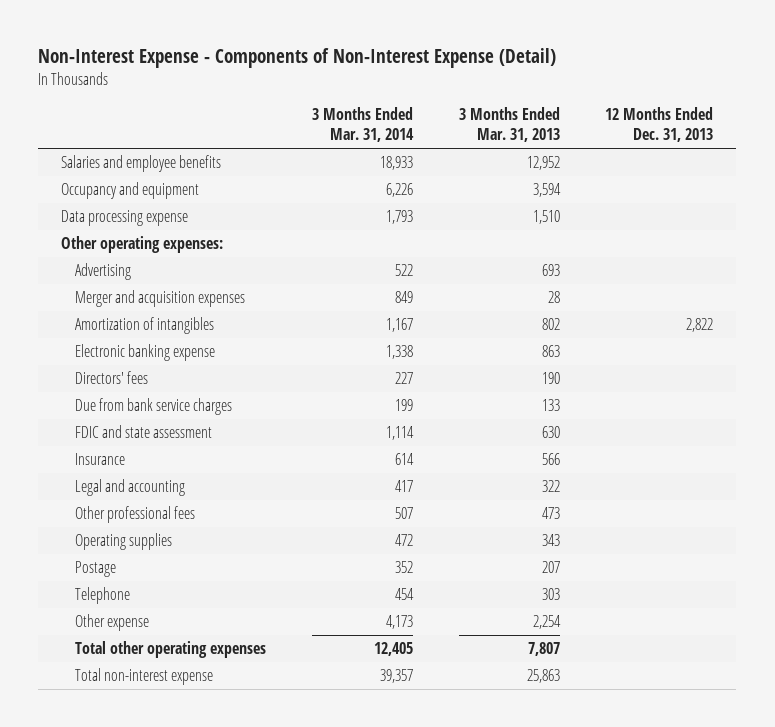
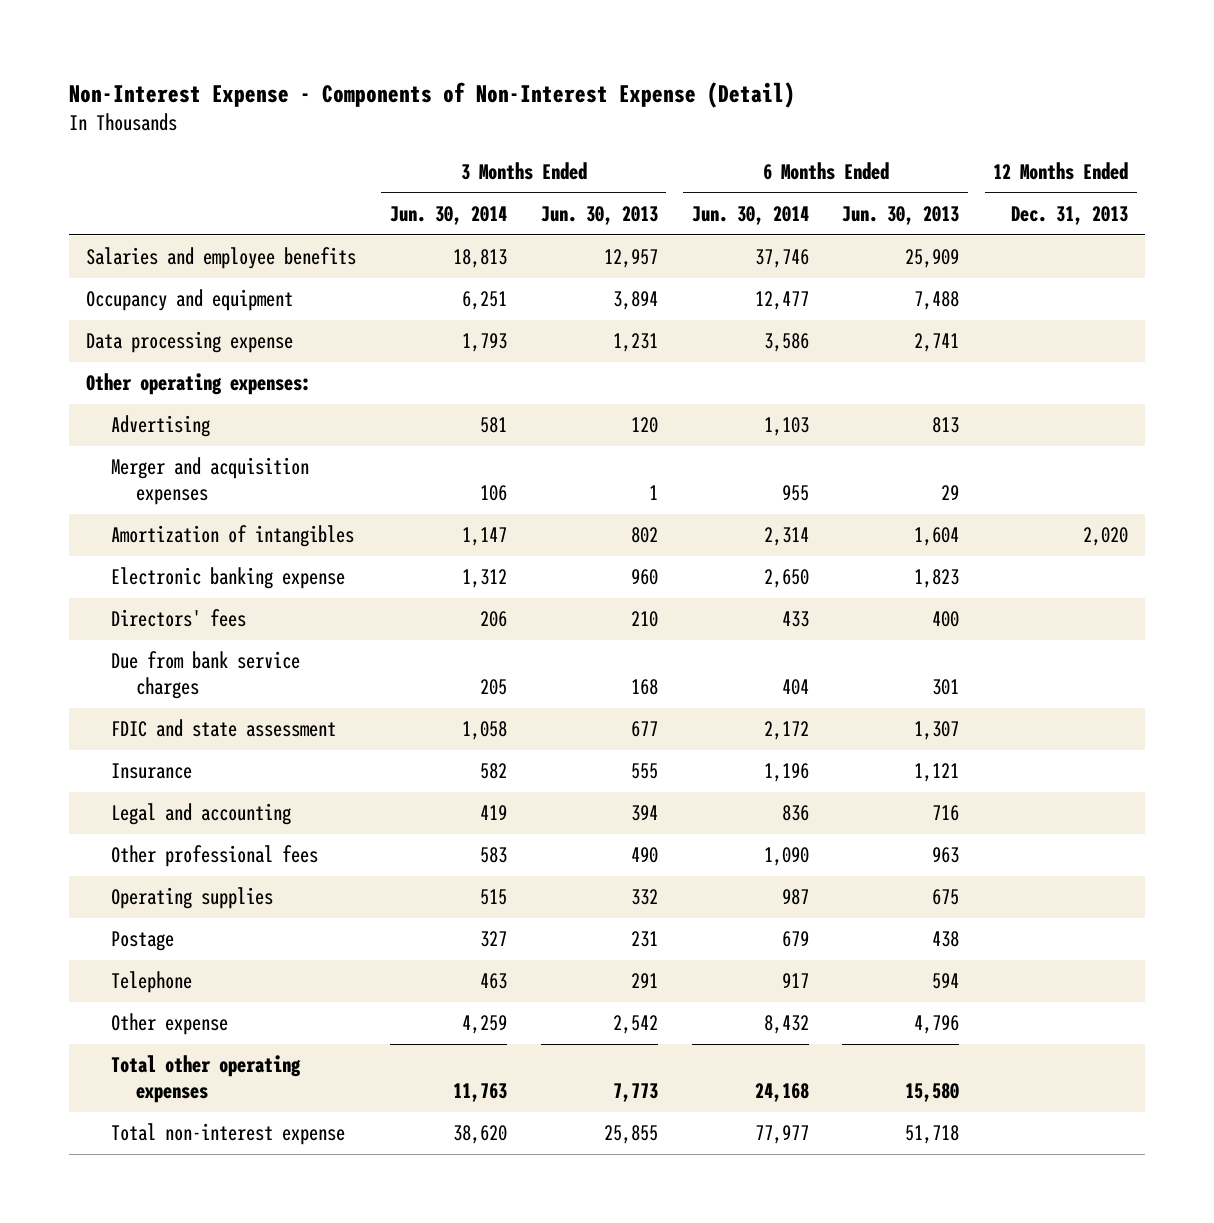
- | 3 Months Ended Mar. 31, 2014 | 3 Months Ended Mar. 31, 2013 | 12 Months Ended Dec. 31, 2013
+ | 3 Months Ended Jun. 30, 2014 | 3 Months Ended Jun. 30, 2013 | 6 Months Ended Jun. 30, 2014 | 6 Months Ended Jun. 30, 2013 | 12 Months Ended Dec. 31, 2013
- Amortization of intangibles | 1,167 | 802 | 2,822
+ Amortization of intangibles | 1,147 | 802 | 2,314 | 1,604 | 2,020

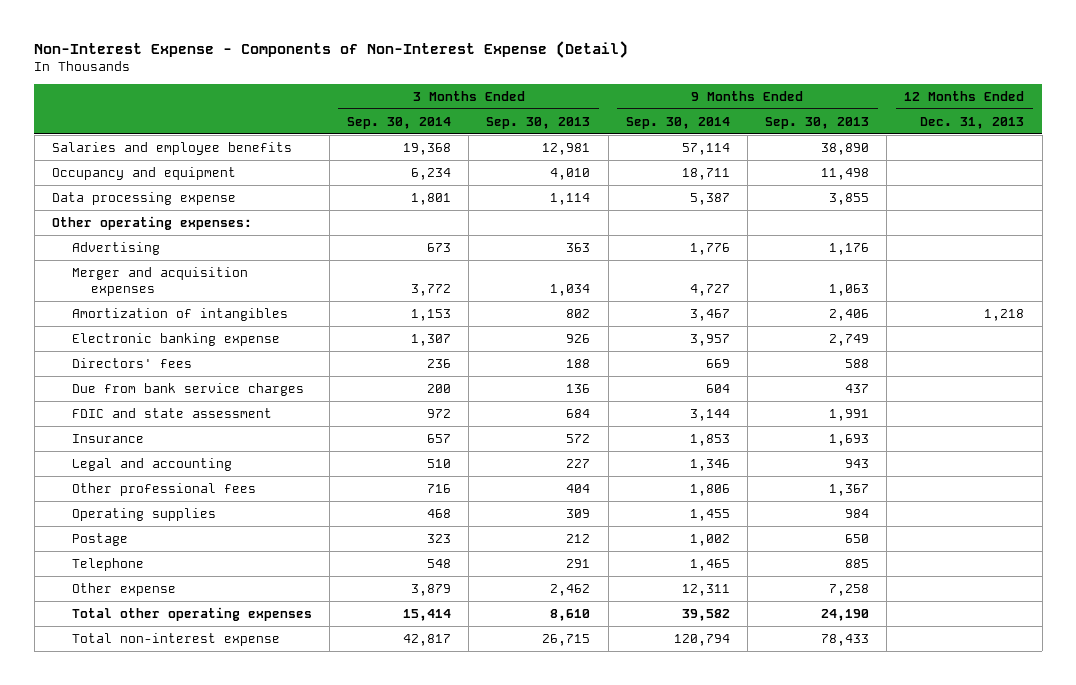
- | 3 Months Ended Jun. 30, 2014 | 3 Months Ended Jun. 30, 2013 | 6 Months Ended Jun. 30, 2014 | 6 Months Ended Jun. 30, 2013 | 12 Months Ended Dec. 31, 2013
+ | 3 Months Ended Sep. 30, 2014 | 3 Months Ended Sep. 30, 2013 | 9 Months Ended Sep. 30, 2014 | 9 Months Ended Sep. 30, 2013 | 12 Months Ended Dec. 31, 2013
- Amortization of intangibles | 1,147 | 802 | 2,314 | 1,604 | 2,020
+ Amortization of intangibles | 1,153 | 802 | 3,467 | 2,406 | 1,218

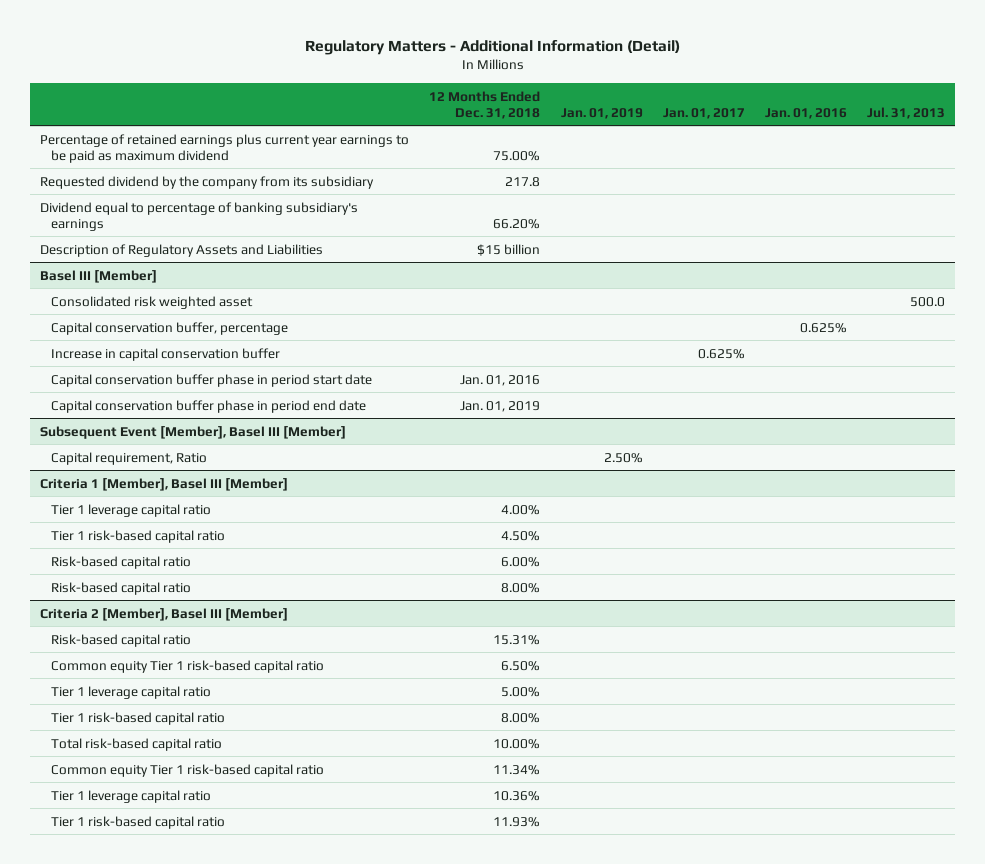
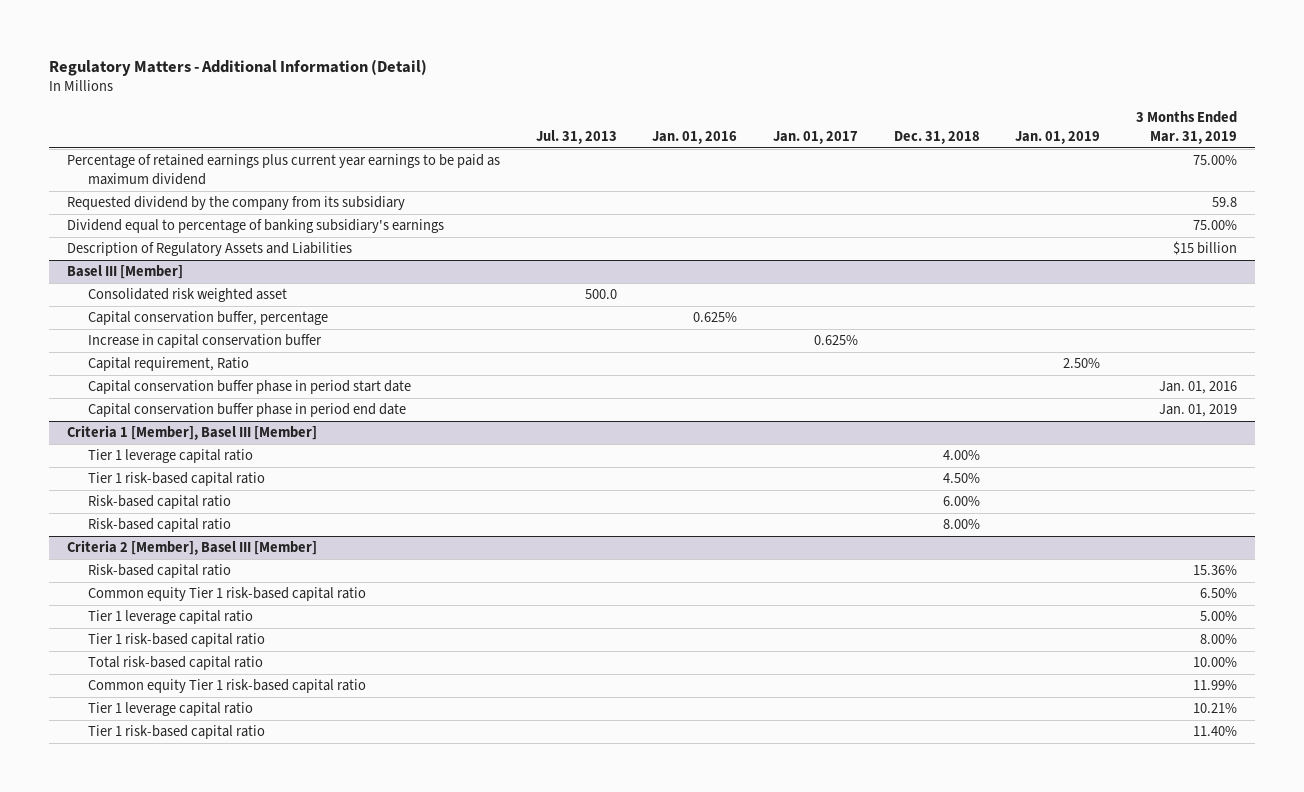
- | 12 Months Ended Dec. 31, 2018 | Jan. 01, 2019 | Jan. 01, 2017 | Jan. 01, 2016 | Jul. 31, 2013
+ | Jul. 31, 2013 | Jan. 01, 2016 | Jan. 01, 2017 | Dec. 31, 2018 | Jan. 01, 2019 | 3 Months Ended Mar. 31, 2019
@ Basel III [Member]
+ Capital requirement, Ratio | | | | | 2.50% |
- Subsequent Event [Member], Basel III [Member]
- Capital requirement, Ratio | | 2.50% | | |

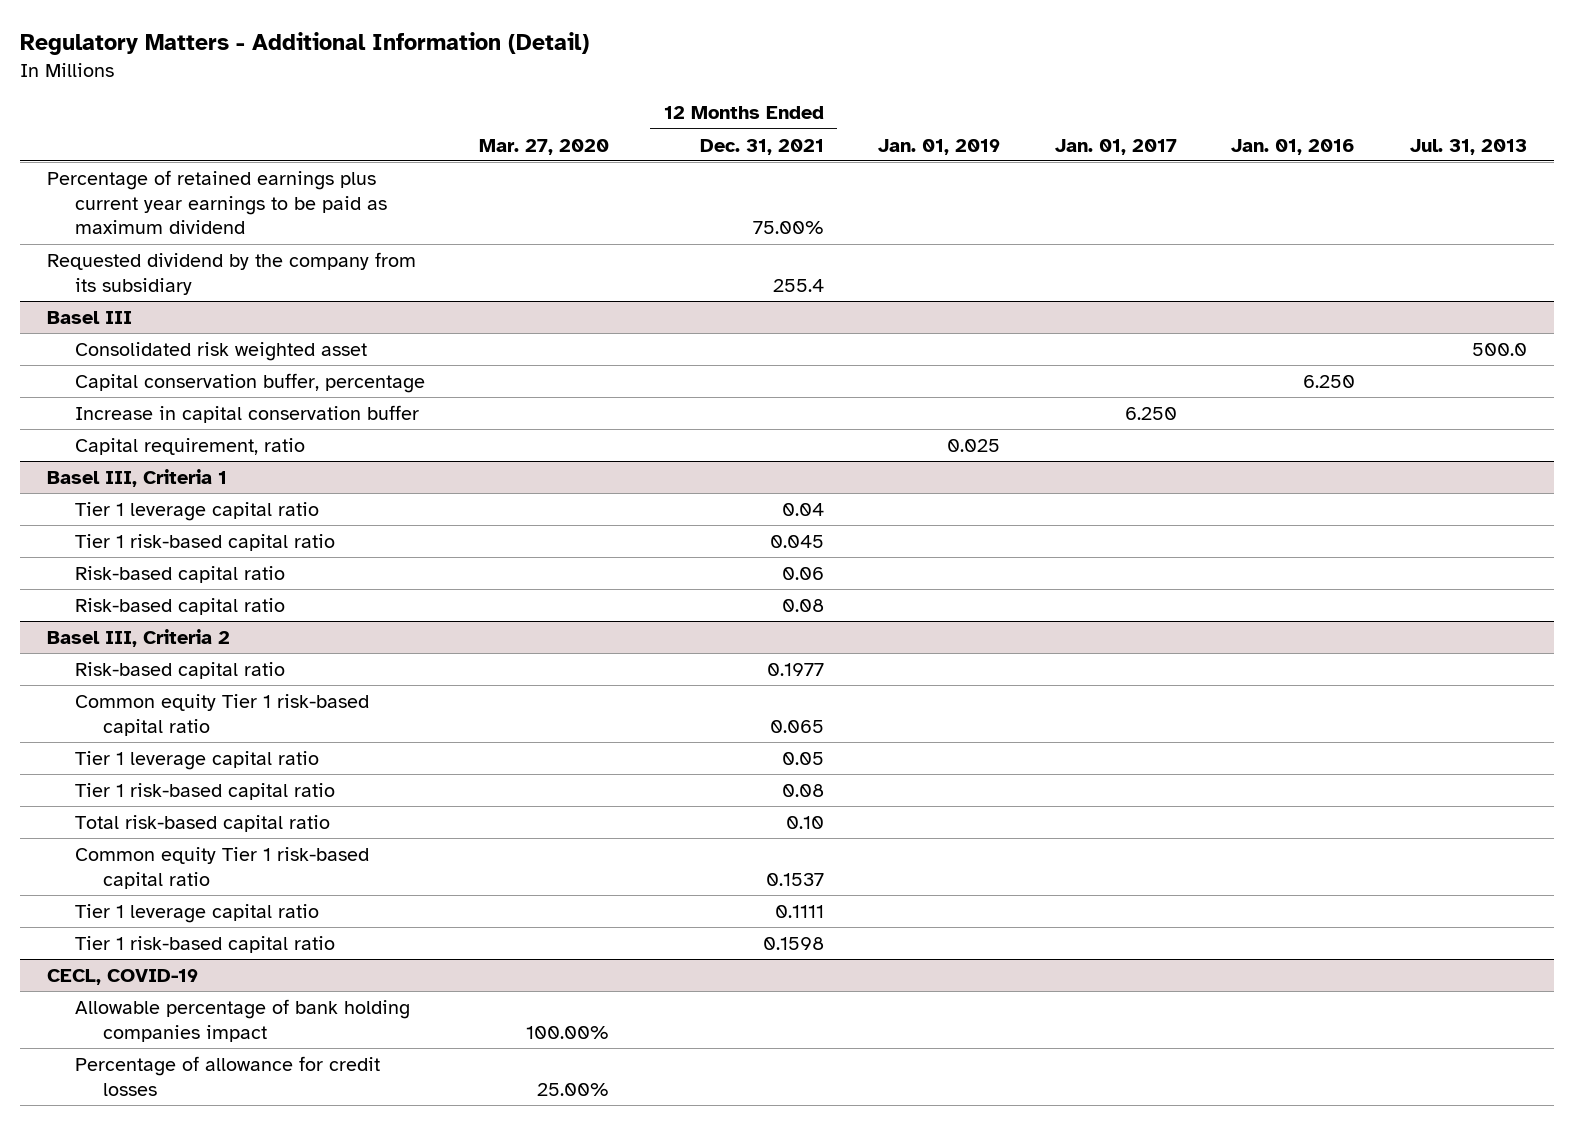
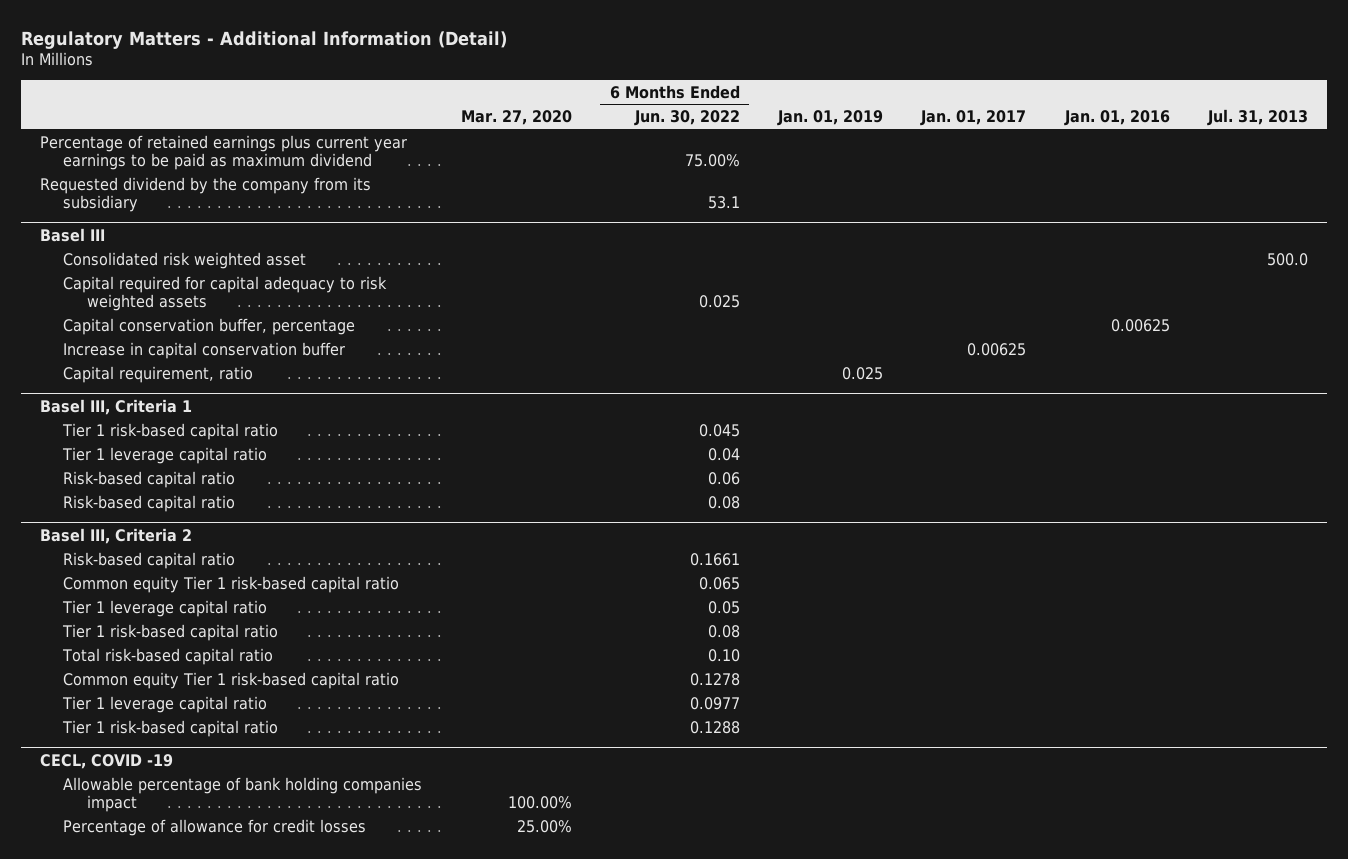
- | Mar. 27, 2020 | 12 Months Ended Dec. 31, 2021 | Jan. 01, 2019 | Jan. 01, 2017 | Jan. 01, 2016 | Jul. 31, 2013
+ | Mar. 27, 2020 | 6 Months Ended Jun. 30, 2022 | Jan. 01, 2019 | Jan. 01, 2017 | Jan. 01, 2016 | Jul. 31, 2013
@ Basel III
- Capital conservation buffer, percentage | | | | | 6.250 |
- Increase in capital conservation buffer | | | | 6.250 | |
+ Capital required for capital adequacy to risk weighted assets | | 0.025 | | | |
+ Capital conservation buffer, percentage | | | | | 0.00625 |
+ Increase in capital conservation buffer | | | | 0.00625 | |
@ Basel III, Criteria 1
moved down: Tier 1 leverage capital ratio | | 0.04 | | | |
- CECL, COVID-19
+ CECL, COVID -19

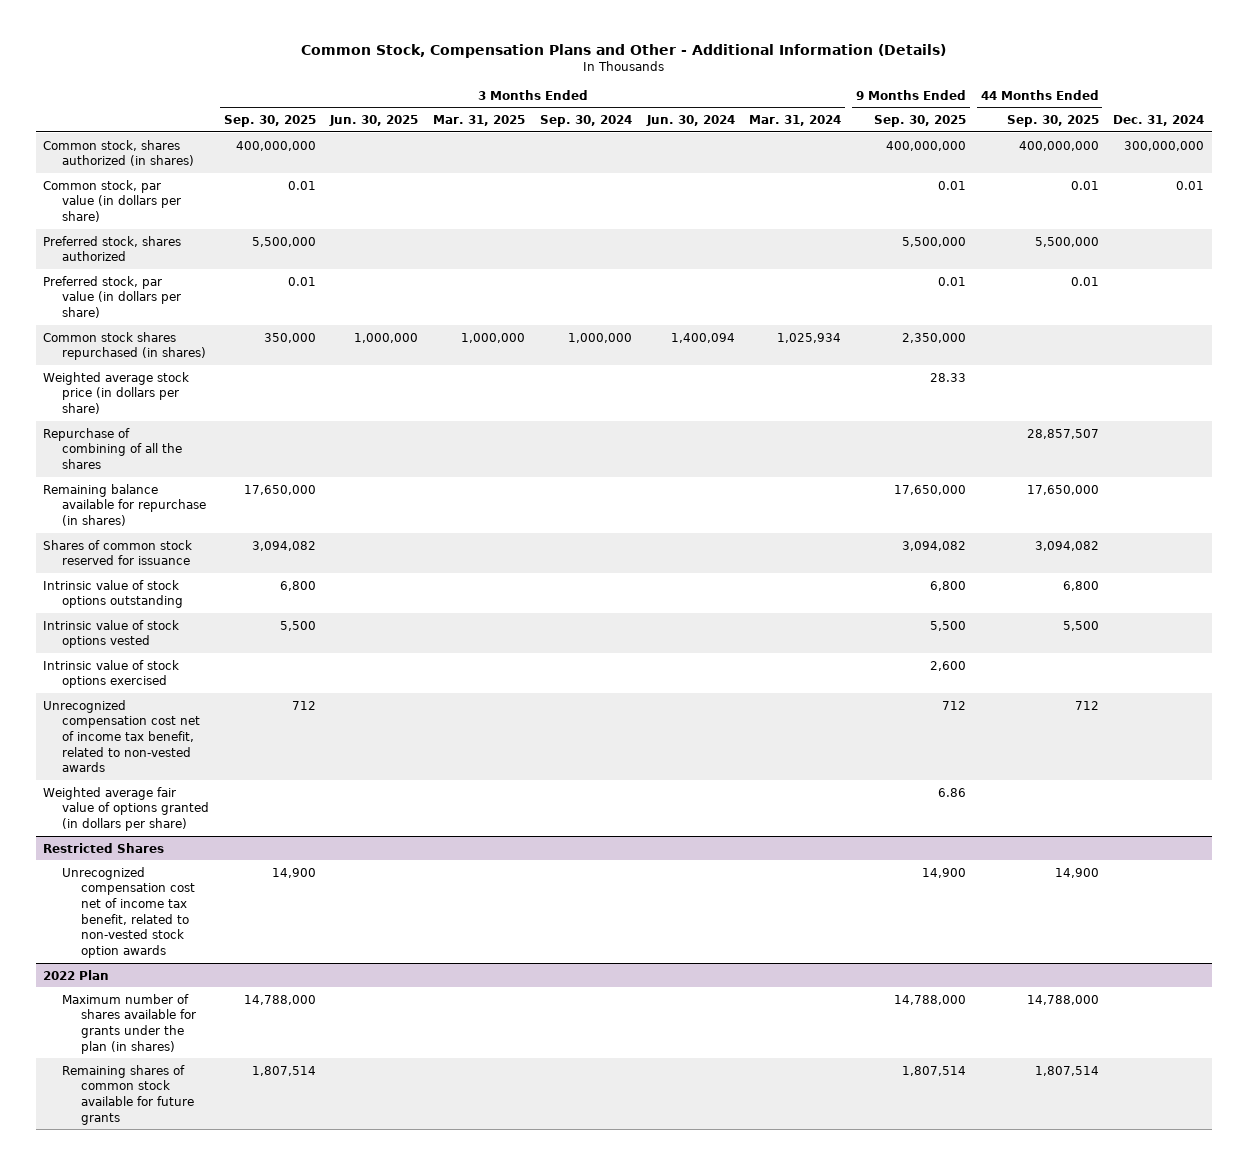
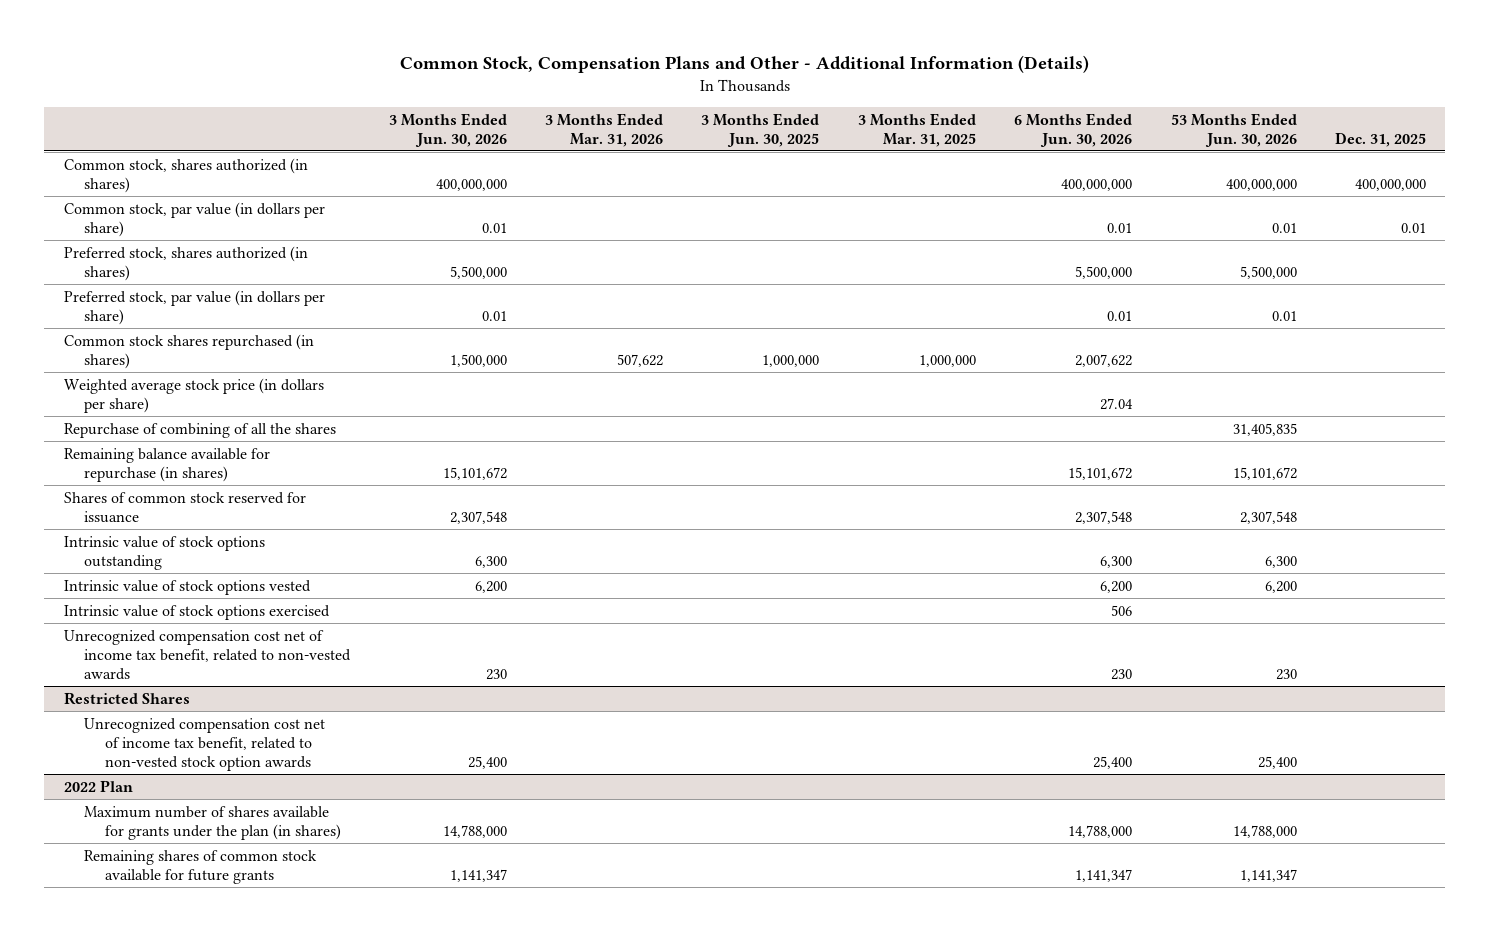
- | 3 Months Ended Sep. 30, 2025 | 3 Months Ended Jun. 30, 2025 | 3 Months Ended Mar. 31, 2025 | 3 Months Ended Sep. 30, 2024 | 3 Months Ended Jun. 30, 2024 | 3 Months Ended Mar. 31, 2024 | 9 Months Ended Sep. 30, 2025 | 44 Months Ended Sep. 30, 2025 | Dec. 31, 2024
+ | 3 Months Ended Jun. 30, 2026 | 3 Months Ended Mar. 31, 2026 | 3 Months Ended Jun. 30, 2025 | 3 Months Ended Mar. 31, 2025 | 6 Months Ended Jun. 30, 2026 | 53 Months Ended Jun. 30, 2026 | Dec. 31, 2025
- Preferred stock, shares authorized | 5,500,000 | | | | | | 5,500,000 | 5,500,000 |
+ Preferred stock, shares authorized (in shares) | 5,500,000 | | | | 5,500,000 | 5,500,000 |
- Weighted average fair value of options granted (in dollars per share) | | | | | | | 6.86 | |

